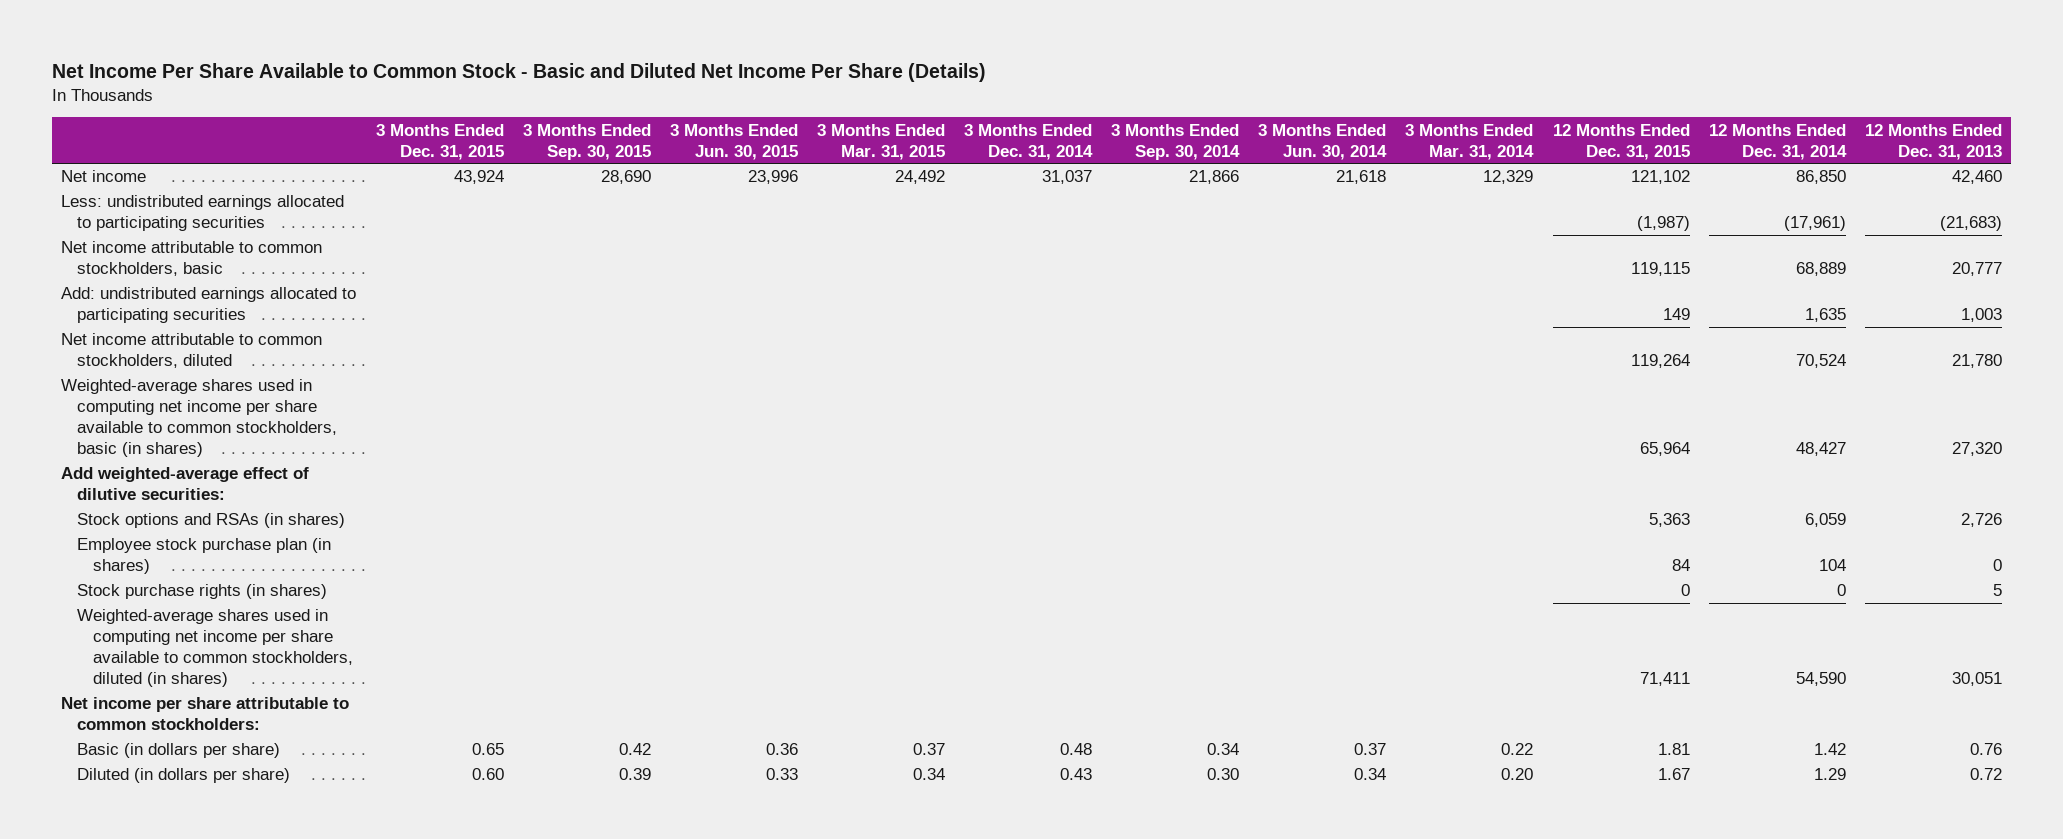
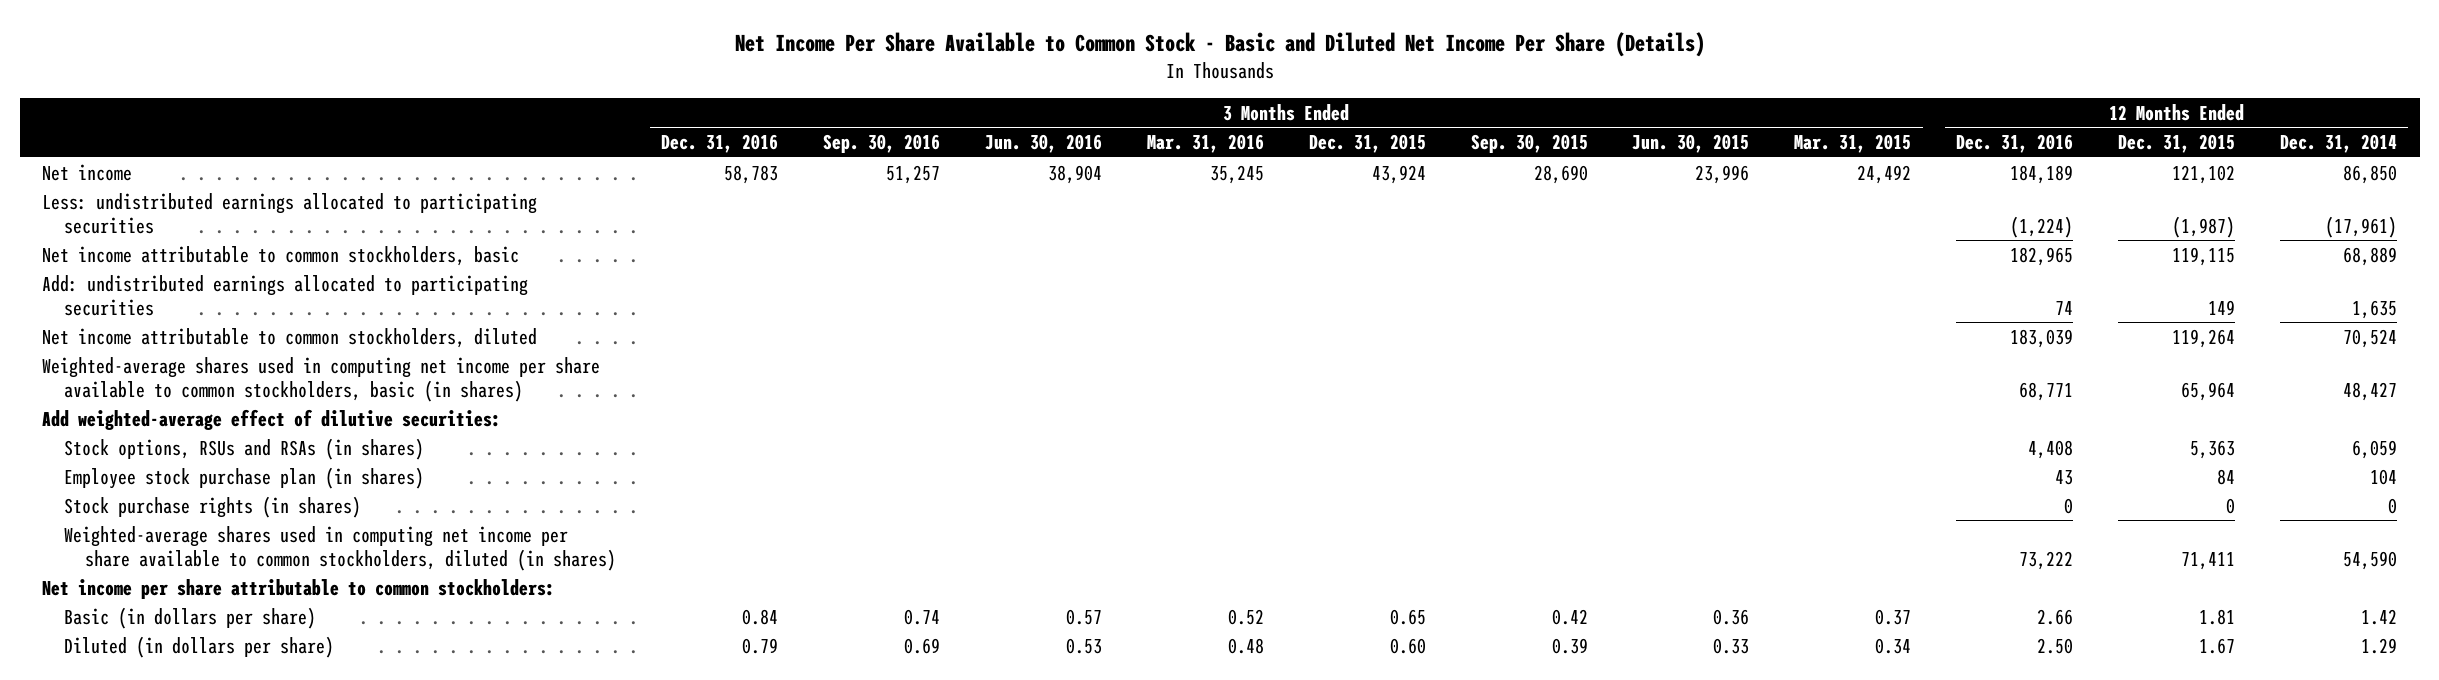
- | 3 Months Ended Dec. 31, 2015 | 3 Months Ended Sep. 30, 2015 | 3 Months Ended Jun. 30, 2015 | 3 Months Ended Mar. 31, 2015 | 3 Months Ended Dec. 31, 2014 | 3 Months Ended Sep. 30, 2014 | 3 Months Ended Jun. 30, 2014 | 3 Months Ended Mar. 31, 2014 | 12 Months Ended Dec. 31, 2015 | 12 Months Ended Dec. 31, 2014 | 12 Months Ended Dec. 31, 2013
+ | 3 Months Ended Dec. 31, 2016 | 3 Months Ended Sep. 30, 2016 | 3 Months Ended Jun. 30, 2016 | 3 Months Ended Mar. 31, 2016 | 3 Months Ended Dec. 31, 2015 | 3 Months Ended Sep. 30, 2015 | 3 Months Ended Jun. 30, 2015 | 3 Months Ended Mar. 31, 2015 | 12 Months Ended Dec. 31, 2016 | 12 Months Ended Dec. 31, 2015 | 12 Months Ended Dec. 31, 2014
- Stock options and RSAs (in shares) | | | | | | | | | 5,363 | 6,059 | 2,726
+ Stock options, RSUs and RSAs (in shares) | | | | | | | | | 4,408 | 5,363 | 6,059

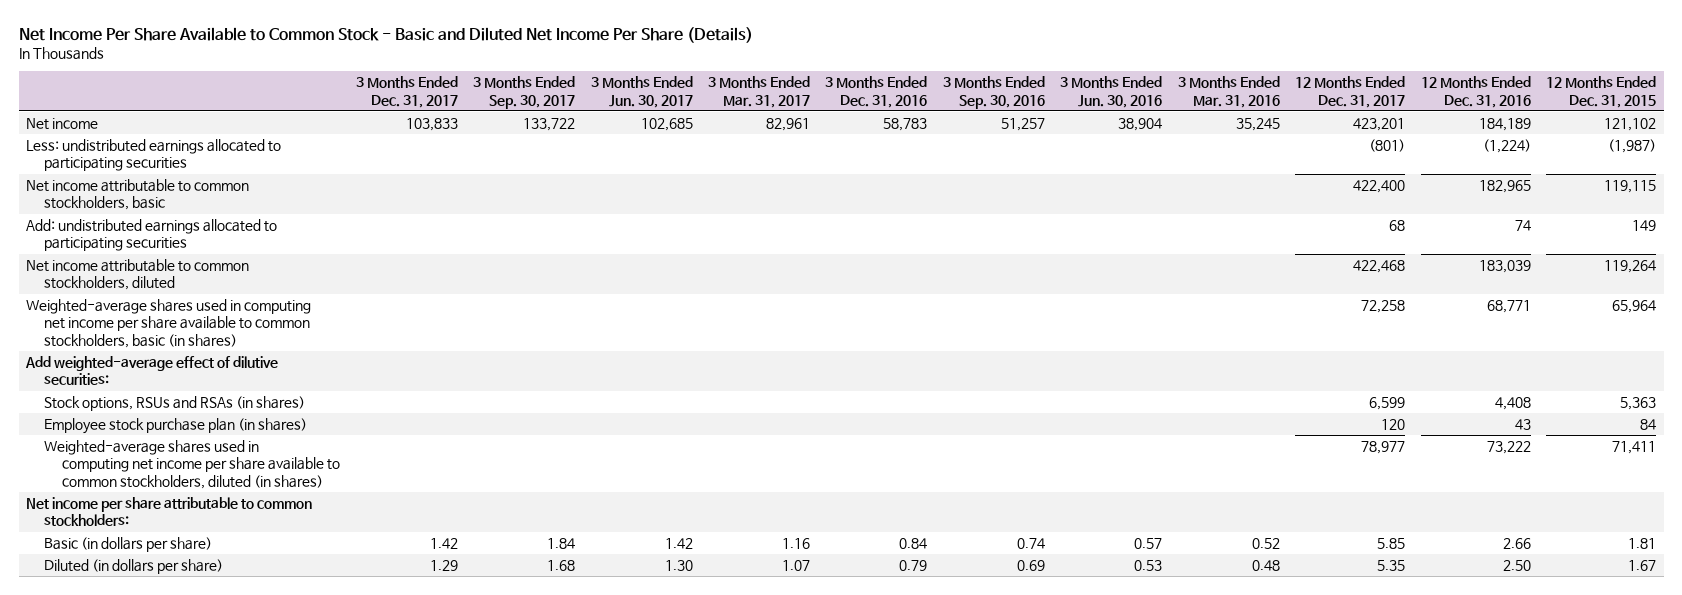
- | 3 Months Ended Dec. 31, 2016 | 3 Months Ended Sep. 30, 2016 | 3 Months Ended Jun. 30, 2016 | 3 Months Ended Mar. 31, 2016 | 3 Months Ended Dec. 31, 2015 | 3 Months Ended Sep. 30, 2015 | 3 Months Ended Jun. 30, 2015 | 3 Months Ended Mar. 31, 2015 | 12 Months Ended Dec. 31, 2016 | 12 Months Ended Dec. 31, 2015 | 12 Months Ended Dec. 31, 2014
+ | 3 Months Ended Dec. 31, 2017 | 3 Months Ended Sep. 30, 2017 | 3 Months Ended Jun. 30, 2017 | 3 Months Ended Mar. 31, 2017 | 3 Months Ended Dec. 31, 2016 | 3 Months Ended Sep. 30, 2016 | 3 Months Ended Jun. 30, 2016 | 3 Months Ended Mar. 31, 2016 | 12 Months Ended Dec. 31, 2017 | 12 Months Ended Dec. 31, 2016 | 12 Months Ended Dec. 31, 2015
- Stock purchase rights (in shares) | | | | | | | | | 0 | 0 | 0

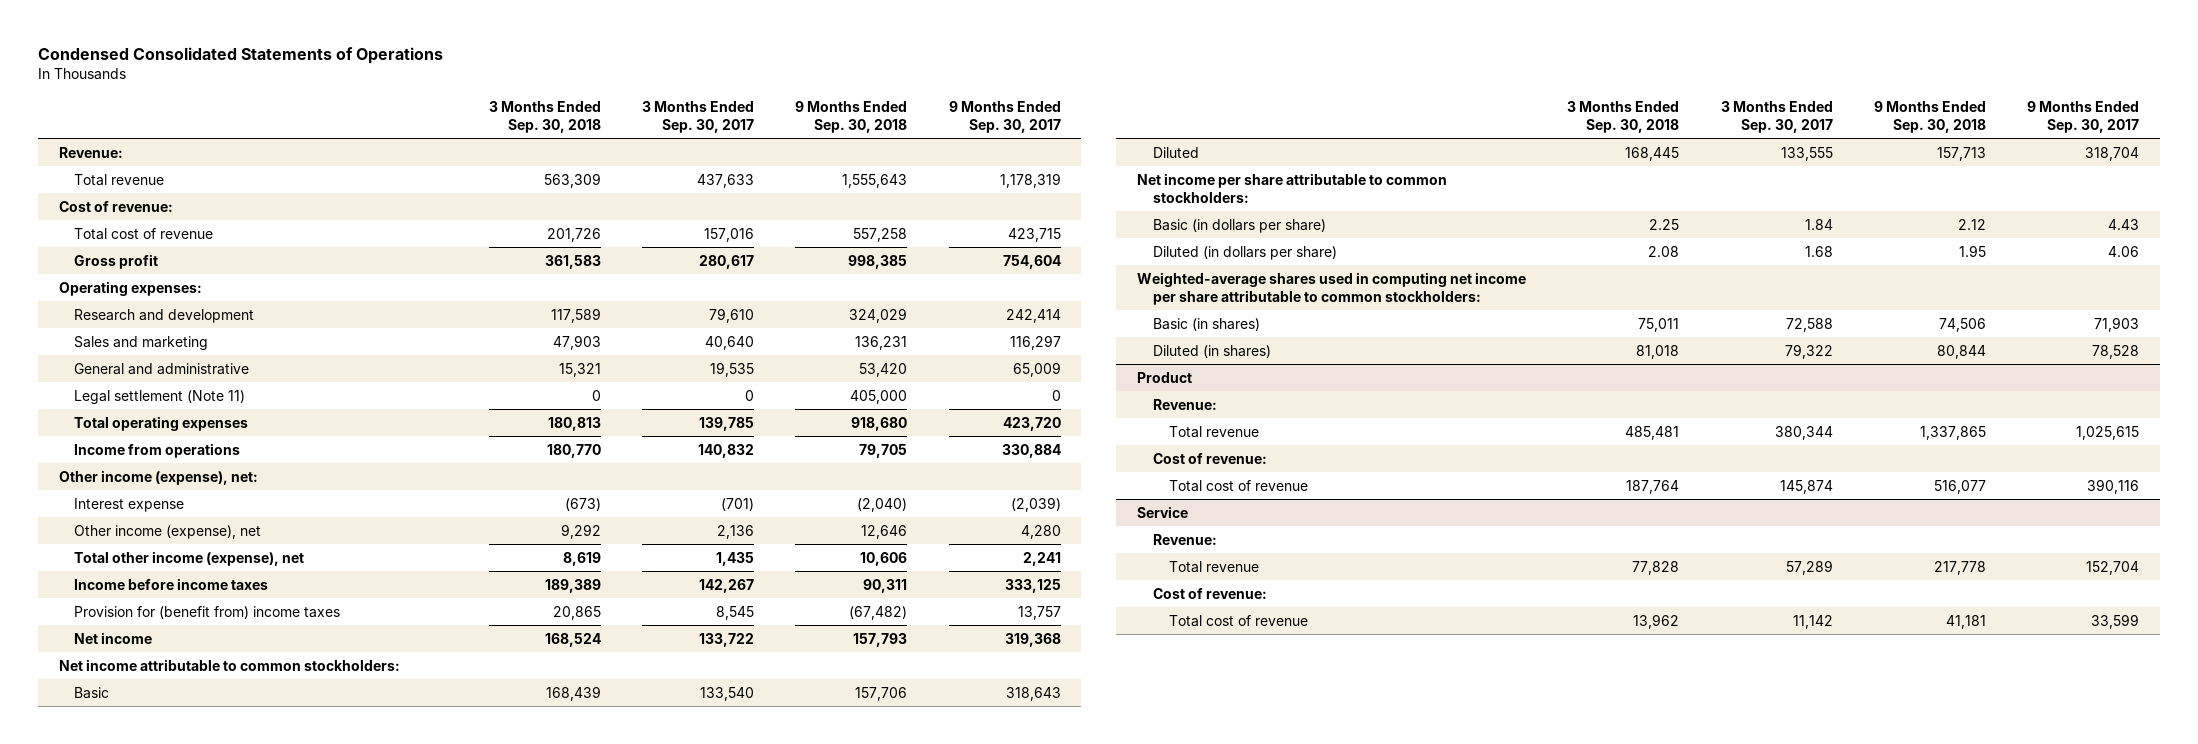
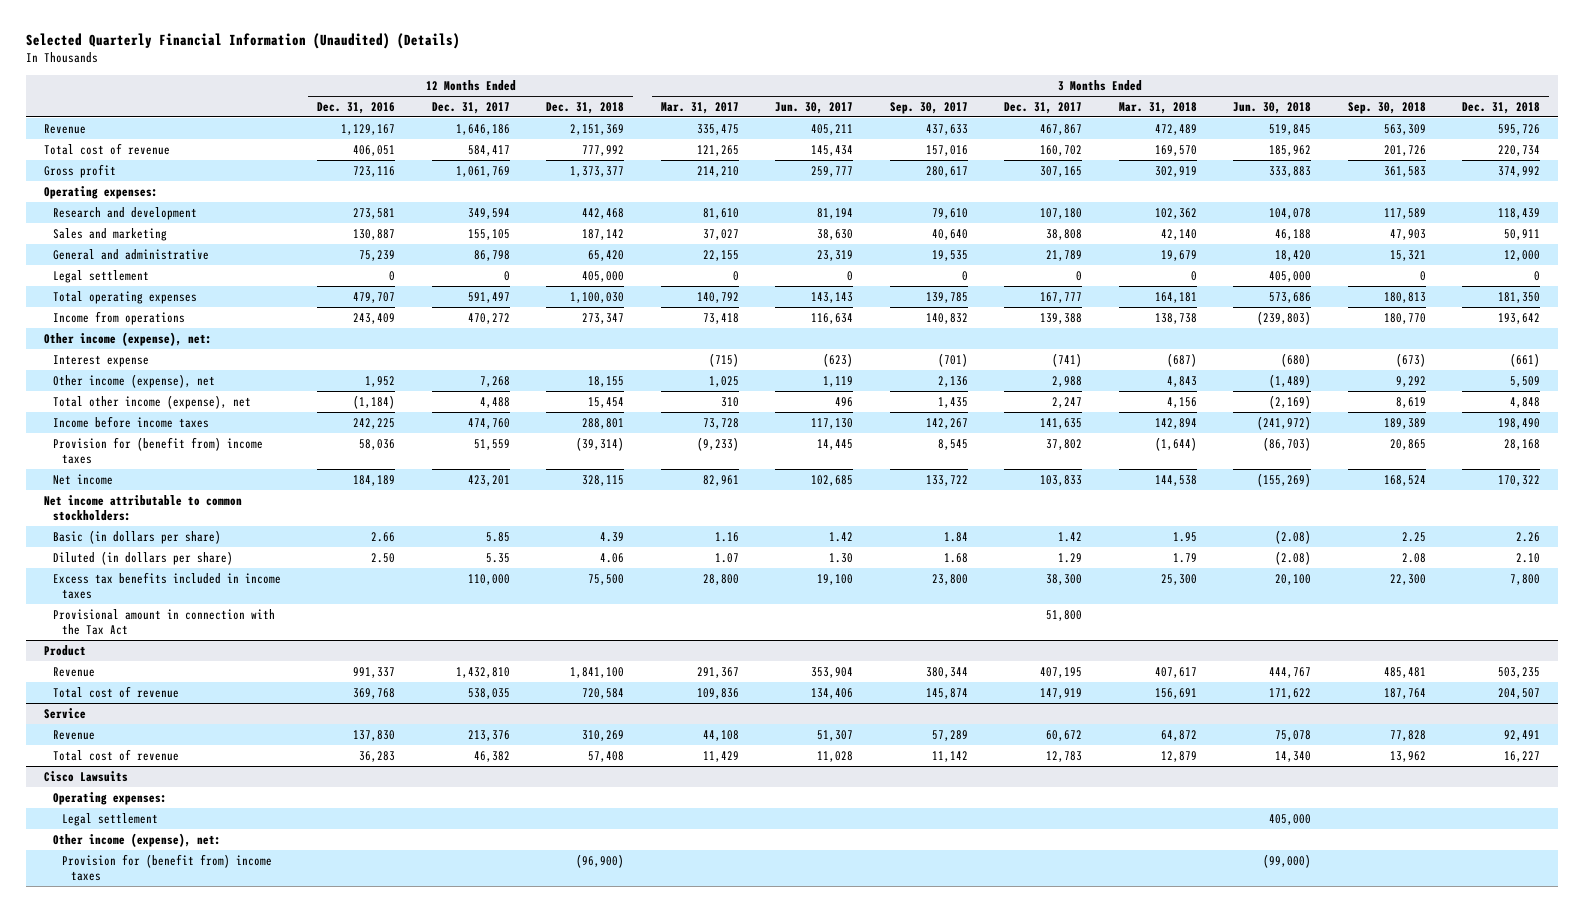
- Condensed Consolidated Statements of Operations
+ Selected Quarterly Financial Information (Unaudited) (Details)
- | 3 Months Ended Sep. 30, 2018 | 3 Months Ended Sep. 30, 2017 | 9 Months Ended Sep. 30, 2018 | 9 Months Ended Sep. 30, 2017
+ | 12 Months Ended Dec. 31, 2016 | 12 Months Ended Dec. 31, 2017 | 12 Months Ended Dec. 31, 2018 | 3 Months Ended Mar. 31, 2017 | 3 Months Ended Jun. 30, 2017 | 3 Months Ended Sep. 30, 2017 | 3 Months Ended Dec. 31, 2017 | 3 Months Ended Mar. 31, 2018 | 3 Months Ended Jun. 30, 2018 | 3 Months Ended Sep. 30, 2018 | 3 Months Ended Dec. 31, 2018
- Revenue:
- Total revenue | 563,309 | 437,633 | 1,555,643 | 1,178,319
- Cost of revenue:
+ Revenue | 1,129,167 | 1,646,186 | 2,151,369 | 335,475 | 405,211 | 437,633 | 467,867 | 472,489 | 519,845 | 563,309 | 595,726
- Legal settlement (Note 11) | 0 | 0 | 405,000 | 0
+ Legal settlement | 0 | 0 | 405,000 | 0 | 0 | 0 | 0 | 0 | 405,000 | 0 | 0
- Basic | 168,439 | 133,540 | 157,706 | 318,643
- Diluted | 168,445 | 133,555 | 157,713 | 318,704
- Net income per share attributable to common stockholders:
- Weighted-average shares used in computing net income per share attributable to common stockholders:
- Basic (in shares) | 75,011 | 72,588 | 74,506 | 71,903
- Diluted (in shares) | 81,018 | 79,322 | 80,844 | 78,528
+ Excess tax benefits included in income taxes | | 110,000 | 75,500 | 28,800 | 19,100 | 23,800 | 38,300 | 25,300 | 20,100 | 22,300 | 7,800
+ Provisional amount in connection with the Tax Act | | | | | | | 51,800 | | | |
@ Product
- Revenue:
- Total revenue | 485,481 | 380,344 | 1,337,865 | 1,025,615
- Cost of revenue:
+ Revenue | 991,337 | 1,432,810 | 1,841,100 | 291,367 | 353,904 | 380,344 | 407,195 | 407,617 | 444,767 | 485,481 | 503,235
@ Service
- Revenue:
- Total revenue | 77,828 | 57,289 | 217,778 | 152,704
- Cost of revenue:
+ Revenue | 137,830 | 213,376 | 310,269 | 44,108 | 51,307 | 57,289 | 60,672 | 64,872 | 75,078 | 77,828 | 92,491
+ Cisco Lawsuits
+ Operating expenses:
+ Legal settlement | | | | | | | | | 405,000 | |
+ Other income (expense), net:
+ Provision for (benefit from) income taxes | | | (96,900) | | | | | | (99,000) | |

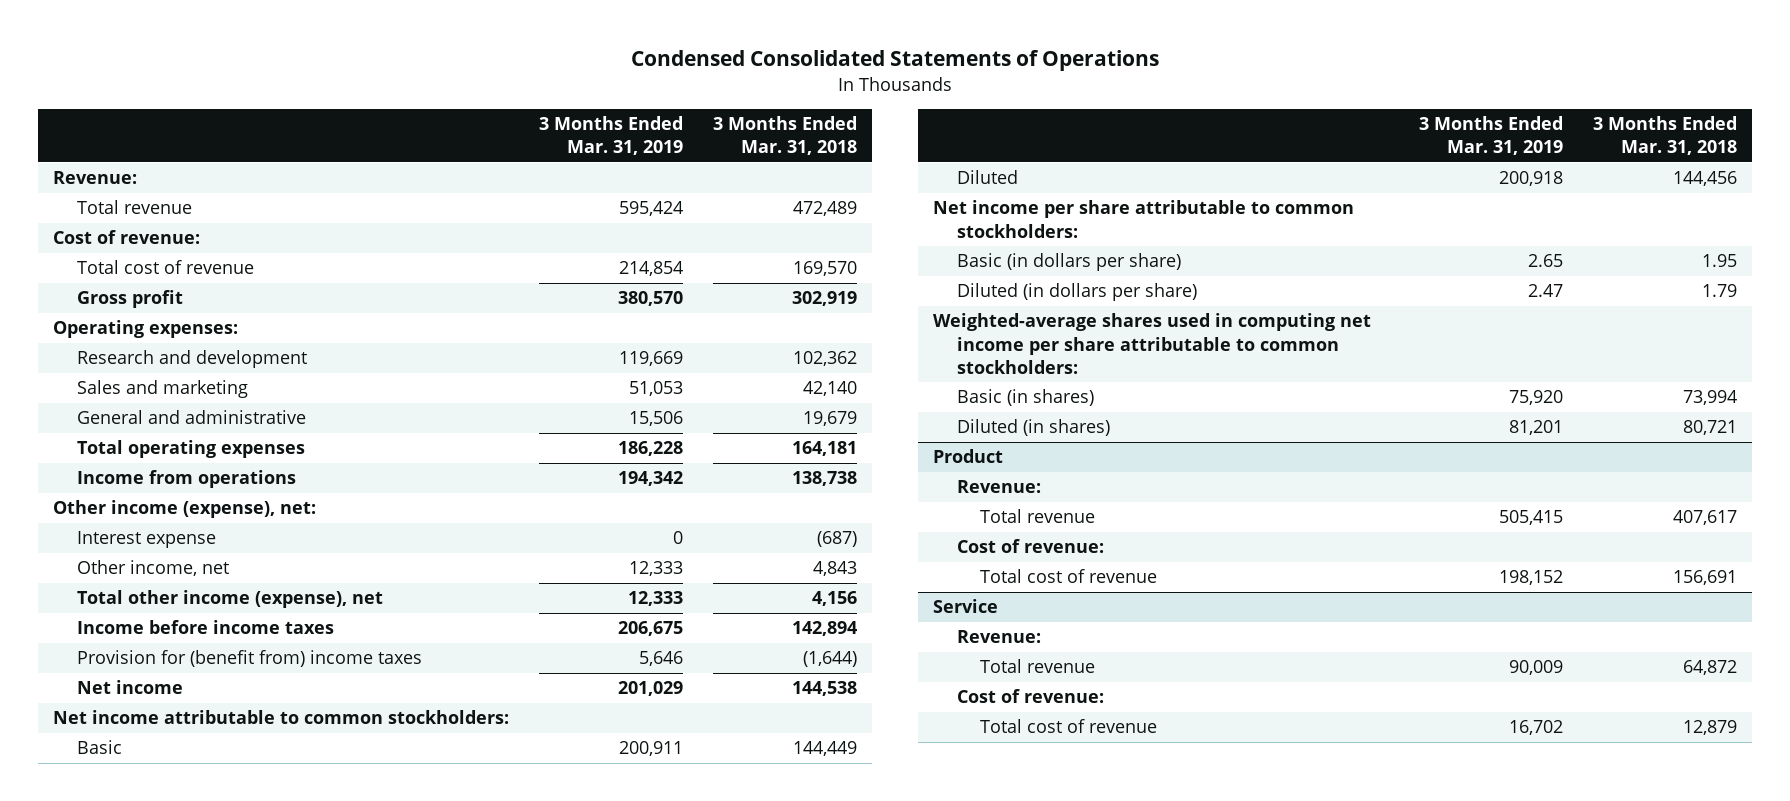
- Selected Quarterly Financial Information (Unaudited) (Details)
+ Condensed Consolidated Statements of Operations
- | 12 Months Ended Dec. 31, 2016 | 12 Months Ended Dec. 31, 2017 | 12 Months Ended Dec. 31, 2018 | 3 Months Ended Mar. 31, 2017 | 3 Months Ended Jun. 30, 2017 | 3 Months Ended Sep. 30, 2017 | 3 Months Ended Dec. 31, 2017 | 3 Months Ended Mar. 31, 2018 | 3 Months Ended Jun. 30, 2018 | 3 Months Ended Sep. 30, 2018 | 3 Months Ended Dec. 31, 2018
+ | 3 Months Ended Mar. 31, 2019 | 3 Months Ended Mar. 31, 2018
- Revenue | 1,129,167 | 1,646,186 | 2,151,369 | 335,475 | 405,211 | 437,633 | 467,867 | 472,489 | 519,845 | 563,309 | 595,726
+ Revenue:
+ Total revenue | 595,424 | 472,489
+ Cost of revenue:
- Legal settlement | 0 | 0 | 405,000 | 0 | 0 | 0 | 0 | 0 | 405,000 | 0 | 0
- Other income (expense), net | 1,952 | 7,268 | 18,155 | 1,025 | 1,119 | 2,136 | 2,988 | 4,843 | (1,489) | 9,292 | 5,509
+ Other income, net | 12,333 | 4,843
+ Basic | 200,911 | 144,449
+ Diluted | 200,918 | 144,456
+ Net income per share attributable to common stockholders:
- Excess tax benefits included in income taxes | | 110,000 | 75,500 | 28,800 | 19,100 | 23,800 | 38,300 | 25,300 | 20,100 | 22,300 | 7,800
- Provisional amount in connection with the Tax Act | | | | | | | 51,800 | | | |
+ Weighted-average shares used in computing net income per share attributable to common stockholders:
+ Basic (in shares) | 75,920 | 73,994
+ Diluted (in shares) | 81,201 | 80,721
@ Product
- Revenue | 991,337 | 1,432,810 | 1,841,100 | 291,367 | 353,904 | 380,344 | 407,195 | 407,617 | 444,767 | 485,481 | 503,235
+ Revenue:
+ Total revenue | 505,415 | 407,617
+ Cost of revenue:
@ Service
- Revenue | 137,830 | 213,376 | 310,269 | 44,108 | 51,307 | 57,289 | 60,672 | 64,872 | 75,078 | 77,828 | 92,491
+ Revenue:
+ Total revenue | 90,009 | 64,872
+ Cost of revenue:
- Cisco Lawsuits
- Operating expenses:
- Legal settlement | | | | | | | | | 405,000 | |
- Other income (expense), net:
- Provision for (benefit from) income taxes | | | (96,900) | | | | | | (99,000) | |

